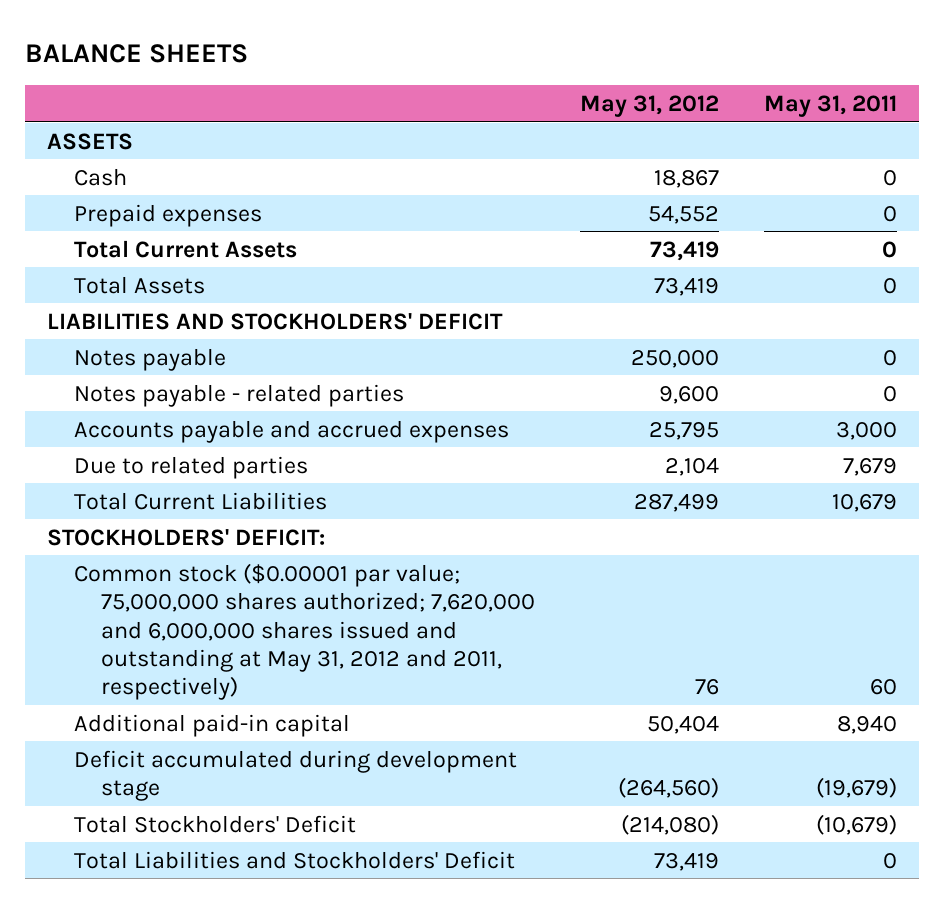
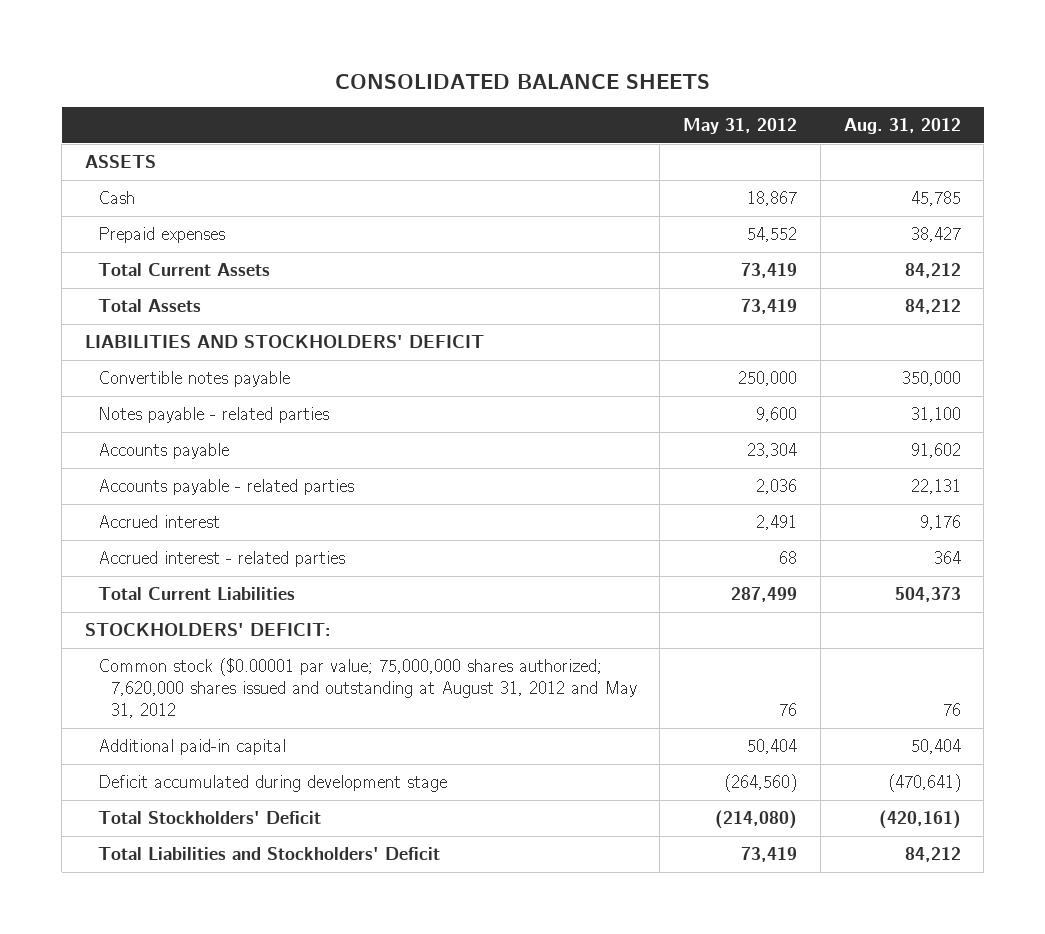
- BALANCE SHEETS
+ CONSOLIDATED BALANCE SHEETS
- | May 31, 2012 | May 31, 2011
+ | May 31, 2012 | Aug. 31, 2012
- Notes payable | 250,000 | 0
+ Convertible notes payable | 250,000 | 350,000
- Accounts payable and accrued expenses | 25,795 | 3,000
- Due to related parties | 2,104 | 7,679
+ Accounts payable | 23,304 | 91,602
+ Accounts payable - related parties | 2,036 | 22,131
+ Accrued interest | 2,491 | 9,176
+ Accrued interest - related parties | 68 | 364
- Common stock ($0.00001 par value; 75,000,000 shares authorized; 7,620,000 and 6,000,000 shares issued and outstanding at May 31, 2012 and 2011, respectively) | 76 | 60
+ Common stock ($0.00001 par value; 75,000,000 shares authorized; 7,620,000 shares issued and outstanding at August 31, 2012 and May 31, 2012 | 76 | 76

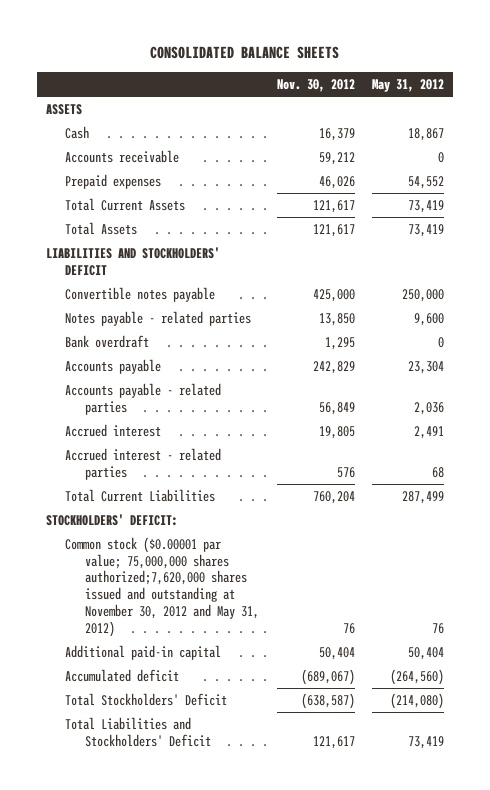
- | May 31, 2012 | Aug. 31, 2012
+ | Nov. 30, 2012 | May 31, 2012
+ Accounts receivable | 59,212 | 0
+ Bank overdraft | 1,295 | 0
- Common stock ($0.00001 par value; 75,000,000 shares authorized; 7,620,000 shares issued and outstanding at August 31, 2012 and May 31, 2012 | 76 | 76
+ Common stock ($0.00001 par value; 75,000,000 shares authorized;7,620,000 shares issued and outstanding at November 30, 2012 and May 31, 2012) | 76 | 76
- Deficit accumulated during development stage | (264,560) | (470,641)
+ Accumulated deficit | (689,067) | (264,560)

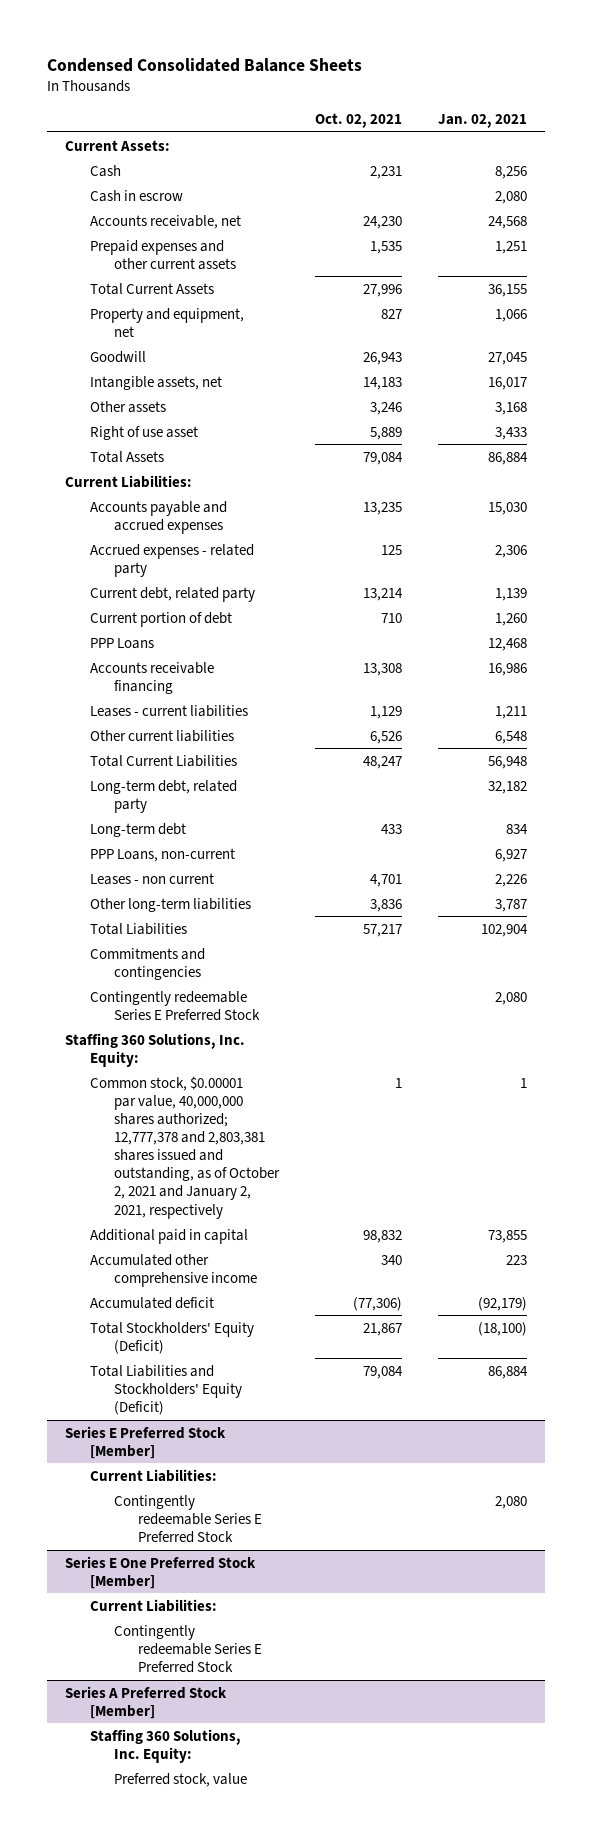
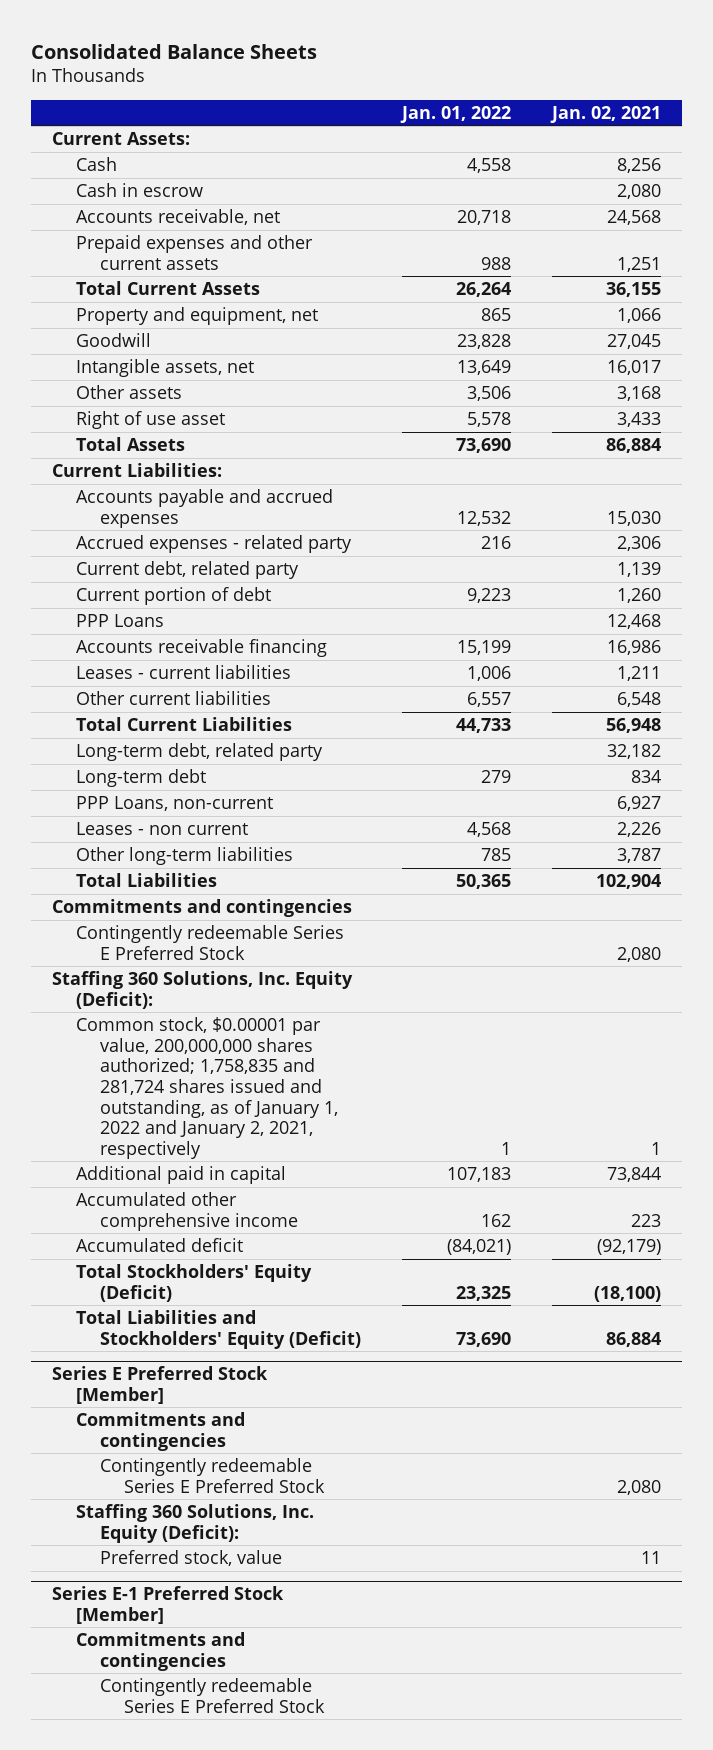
- Condensed Consolidated Balance Sheets
+ Consolidated Balance Sheets
- | Oct. 02, 2021 | Jan. 02, 2021
+ | Jan. 01, 2022 | Jan. 02, 2021
- Staffing 360 Solutions, Inc. Equity:
- Common stock, $0.00001 par value, 40,000,000 shares authorized; 12,777,378 and 2,803,381 shares issued and outstanding, as of October 2, 2021 and January 2, 2021, respectively | 1 | 1
- Additional paid in capital | 98,832 | 73,855
+ Staffing 360 Solutions, Inc. Equity (Deficit):
+ Common stock, $0.00001 par value, 200,000,000 shares authorized; 1,758,835 and 281,724 shares issued and outstanding, as of January 1, 2022 and January 2, 2021, respectively | 1 | 1
+ Additional paid in capital | 107,183 | 73,844
@ Series E Preferred Stock [Member]
- Current Liabilities:
+ Commitments and contingencies
- Series E One Preferred Stock [Member]
- Current Liabilities:
@ Series E Preferred Stock [Member]
+ Staffing 360 Solutions, Inc. Equity (Deficit):
+ Preferred stock, value | | 11
+ Series E-1 Preferred Stock [Member]
+ Commitments and contingencies
- Series A Preferred Stock [Member]
- Staffing 360 Solutions, Inc. Equity:
- Preferred stock, value

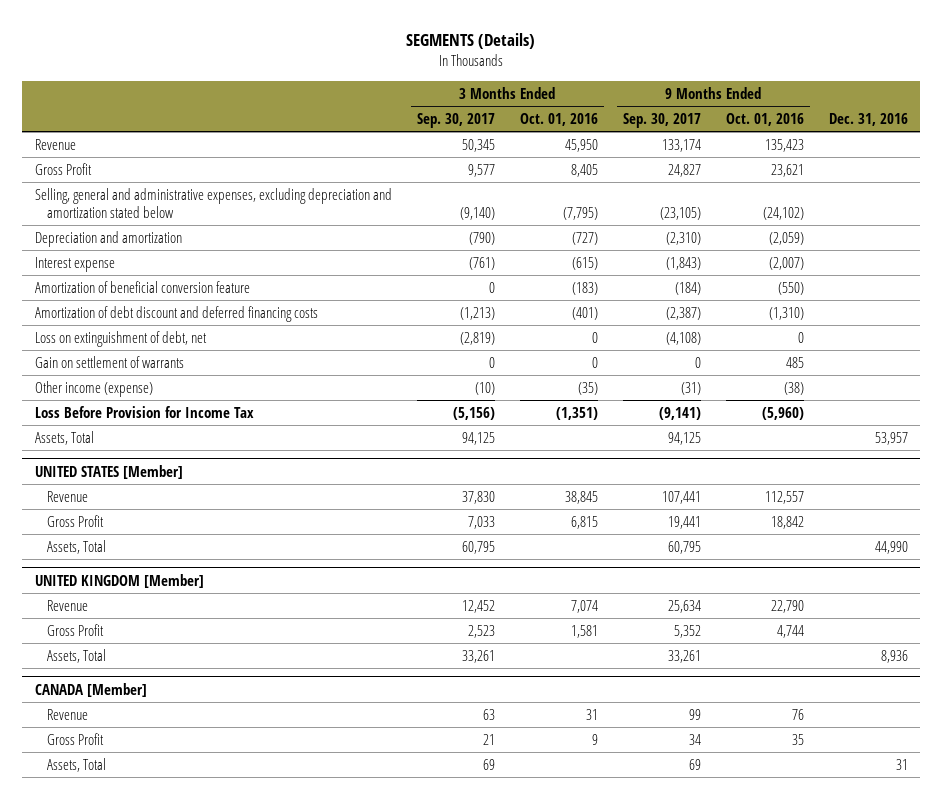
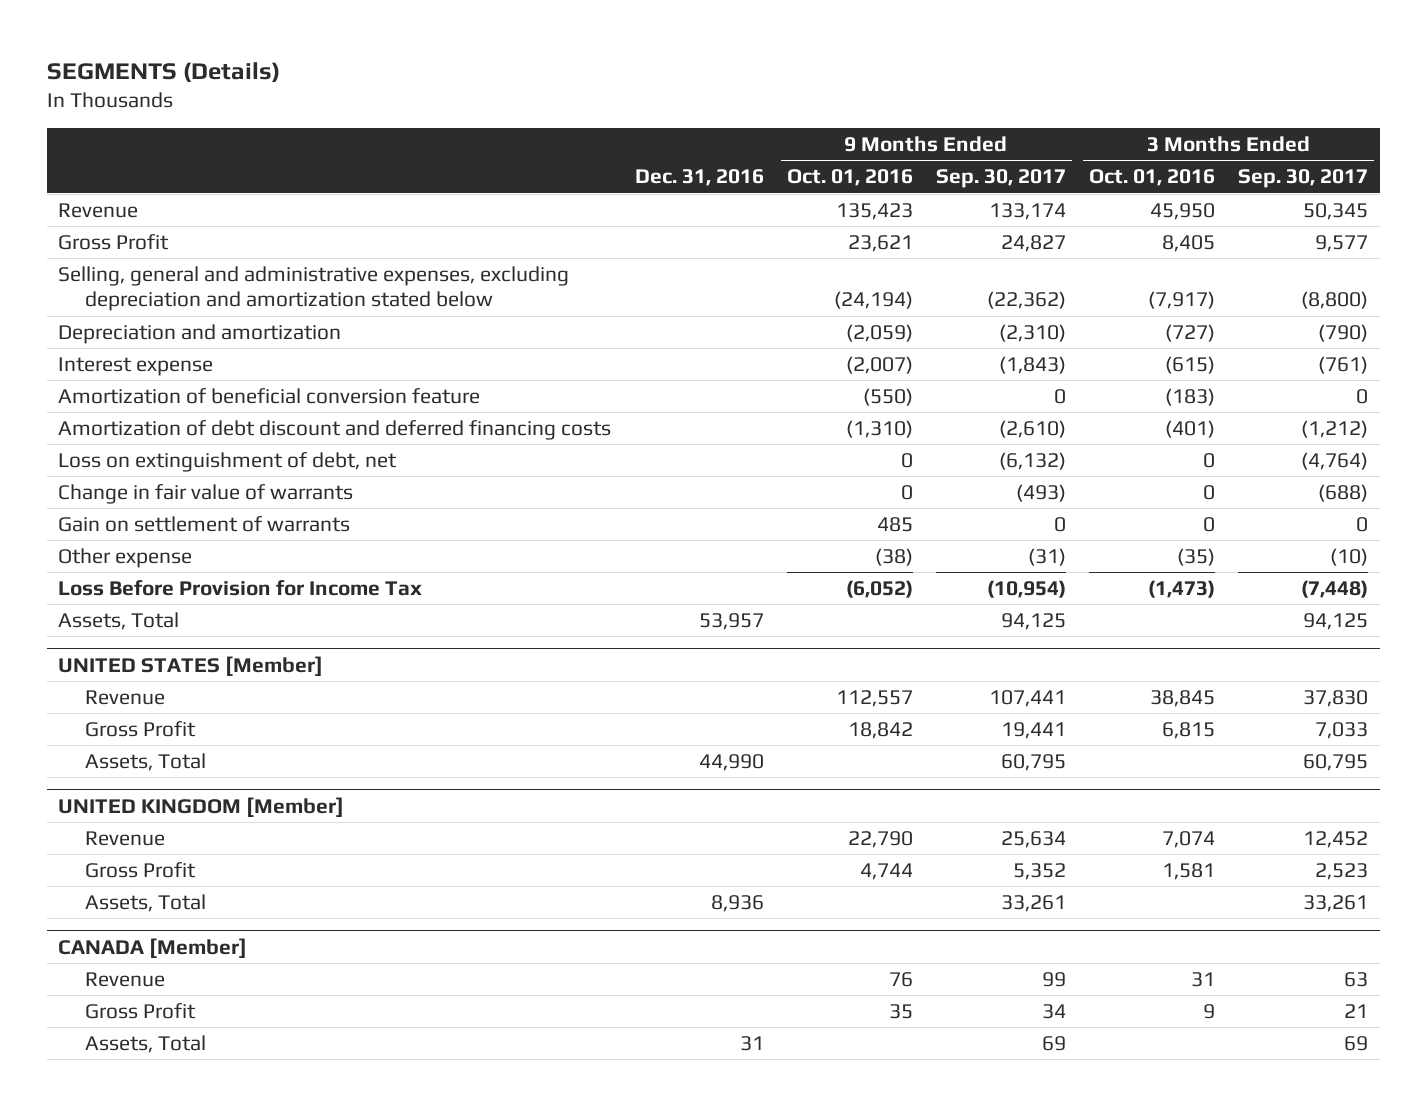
- | 3 Months Ended Sep. 30, 2017 | 3 Months Ended Oct. 01, 2016 | 9 Months Ended Sep. 30, 2017 | 9 Months Ended Oct. 01, 2016 | Dec. 31, 2016
+ | Dec. 31, 2016 | 9 Months Ended Oct. 01, 2016 | 9 Months Ended Sep. 30, 2017 | 3 Months Ended Oct. 01, 2016 | 3 Months Ended Sep. 30, 2017
- Selling, general and administrative expenses, excluding depreciation and amortization stated below | (9,140) | (7,795) | (23,105) | (24,102) |
+ Selling, general and administrative expenses, excluding depreciation and amortization stated below | | (24,194) | (22,362) | (7,917) | (8,800)
- Amortization of beneficial conversion feature | 0 | (183) | (184) | (550) |
- Amortization of debt discount and deferred financing costs | (1,213) | (401) | (2,387) | (1,310) |
- Loss on extinguishment of debt, net | (2,819) | 0 | (4,108) | 0 |
+ Amortization of beneficial conversion feature | | (550) | 0 | (183) | 0
+ Amortization of debt discount and deferred financing costs | | (1,310) | (2,610) | (401) | (1,212)
+ Loss on extinguishment of debt, net | | 0 | (6,132) | 0 | (4,764)
+ Change in fair value of warrants | | 0 | (493) | 0 | (688)
- Other income (expense) | (10) | (35) | (31) | (38) |
- Loss Before Provision for Income Tax | (5,156) | (1,351) | (9,141) | (5,960) |
+ Other expense | | (38) | (31) | (35) | (10)
+ Loss Before Provision for Income Tax | | (6,052) | (10,954) | (1,473) | (7,448)

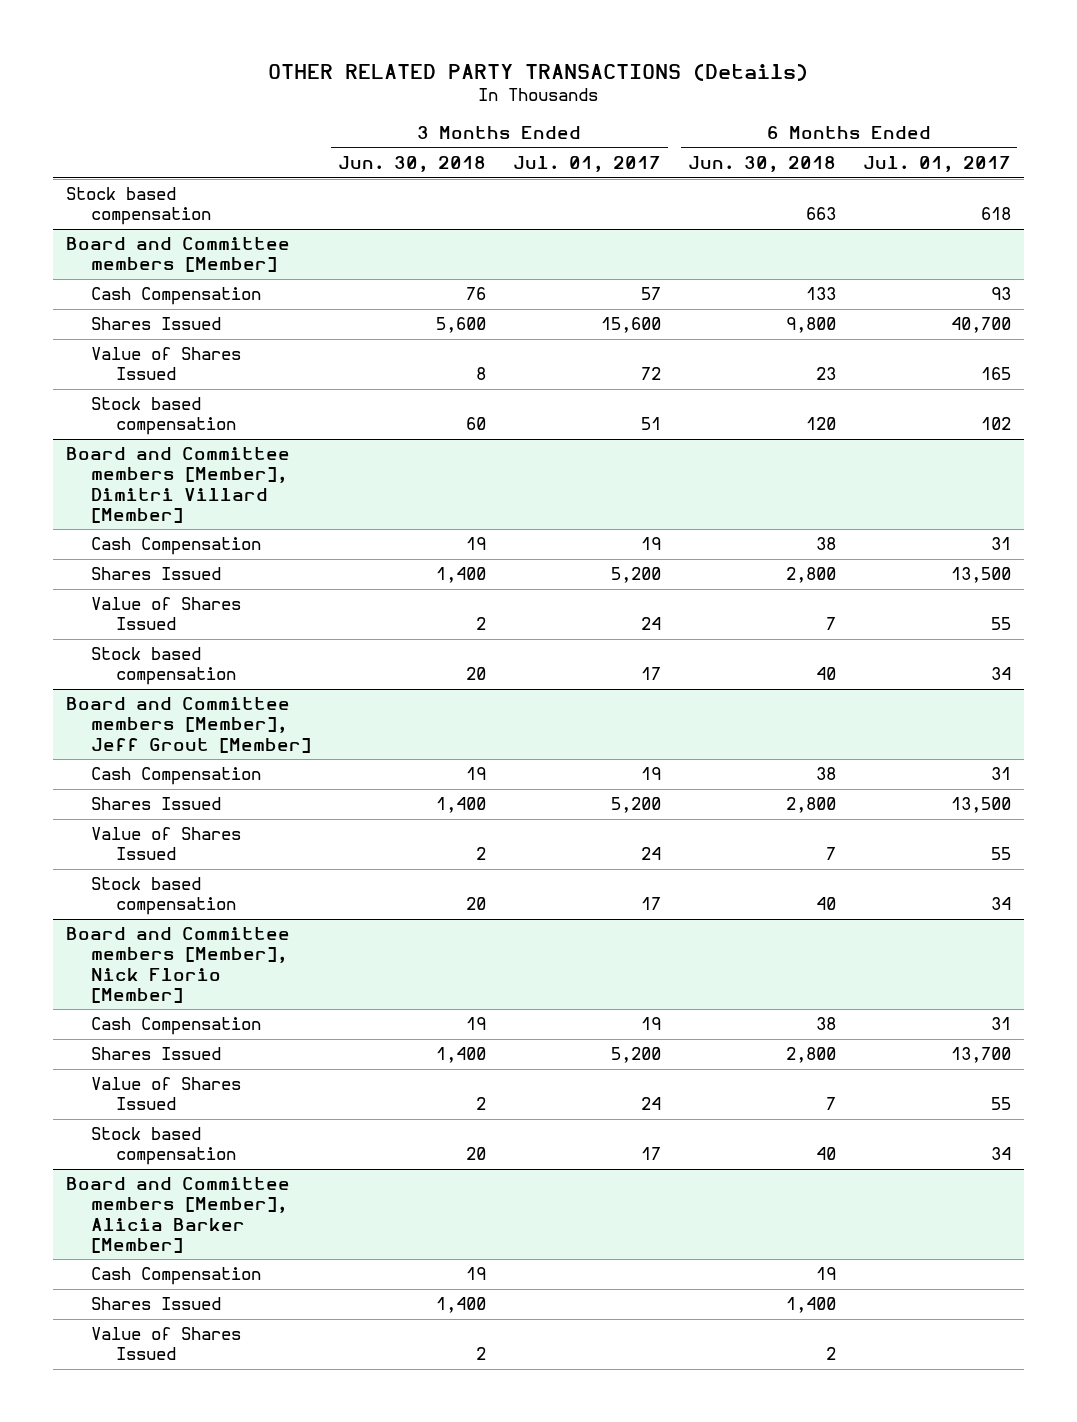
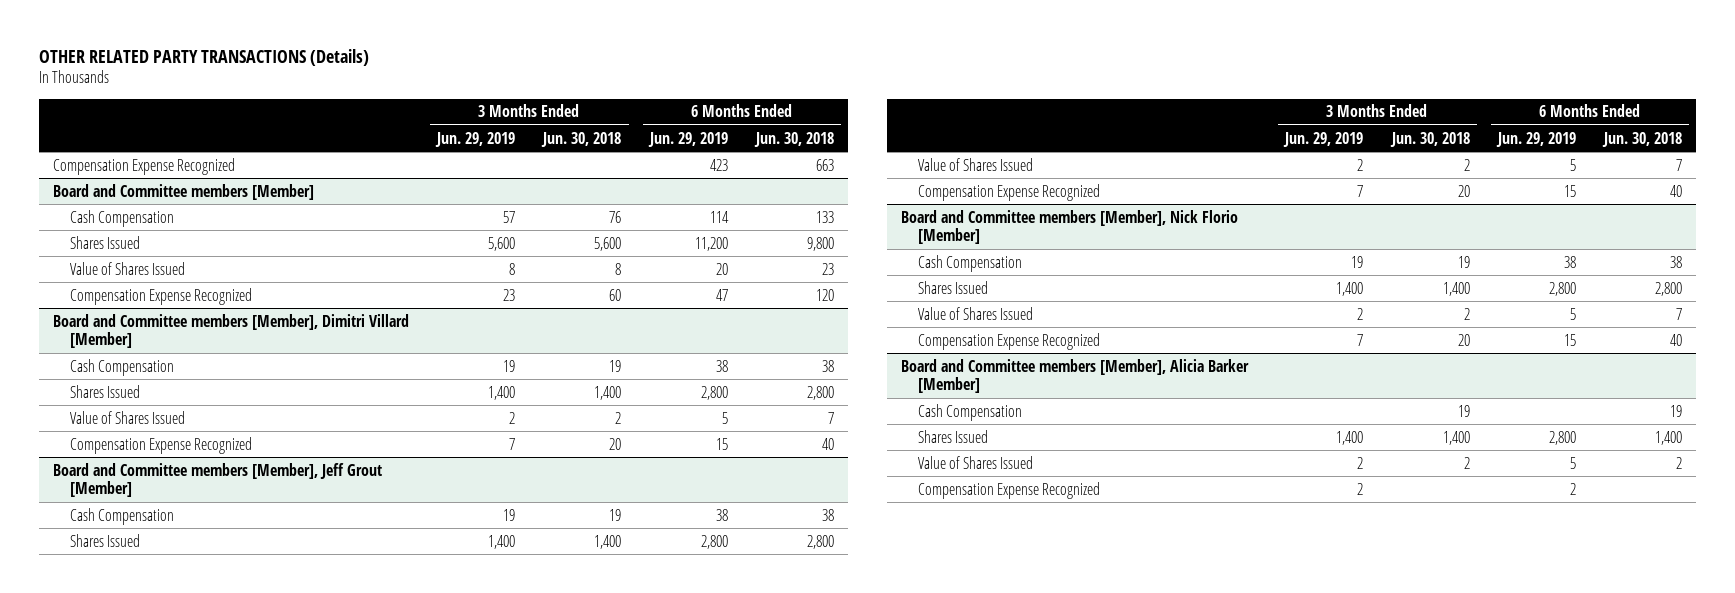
- | 3 Months Ended Jun. 30, 2018 | 3 Months Ended Jul. 01, 2017 | 6 Months Ended Jun. 30, 2018 | 6 Months Ended Jul. 01, 2017
+ | 3 Months Ended Jun. 29, 2019 | 3 Months Ended Jun. 30, 2018 | 6 Months Ended Jun. 29, 2019 | 6 Months Ended Jun. 30, 2018
- Stock based compensation | | | 663 | 618
+ Compensation Expense Recognized | | | 423 | 663
@ Board and Committee members [Member]
- Stock based compensation | 60 | 51 | 120 | 102
+ Compensation Expense Recognized | 23 | 60 | 47 | 120
@ Board and Committee members [Member], Dimitri Villard [Member]
- Stock based compensation | 20 | 17 | 40 | 34
+ Compensation Expense Recognized | 7 | 20 | 15 | 40
@ Board and Committee members [Member], Jeff Grout [Member]
- Stock based compensation | 20 | 17 | 40 | 34
+ Compensation Expense Recognized | 7 | 20 | 15 | 40
@ Board and Committee members [Member], Nick Florio [Member]
- Stock based compensation | 20 | 17 | 40 | 34
+ Compensation Expense Recognized | 7 | 20 | 15 | 40
@ Board and Committee members [Member], Alicia Barker [Member]
+ Compensation Expense Recognized | 2 | | 2 |

